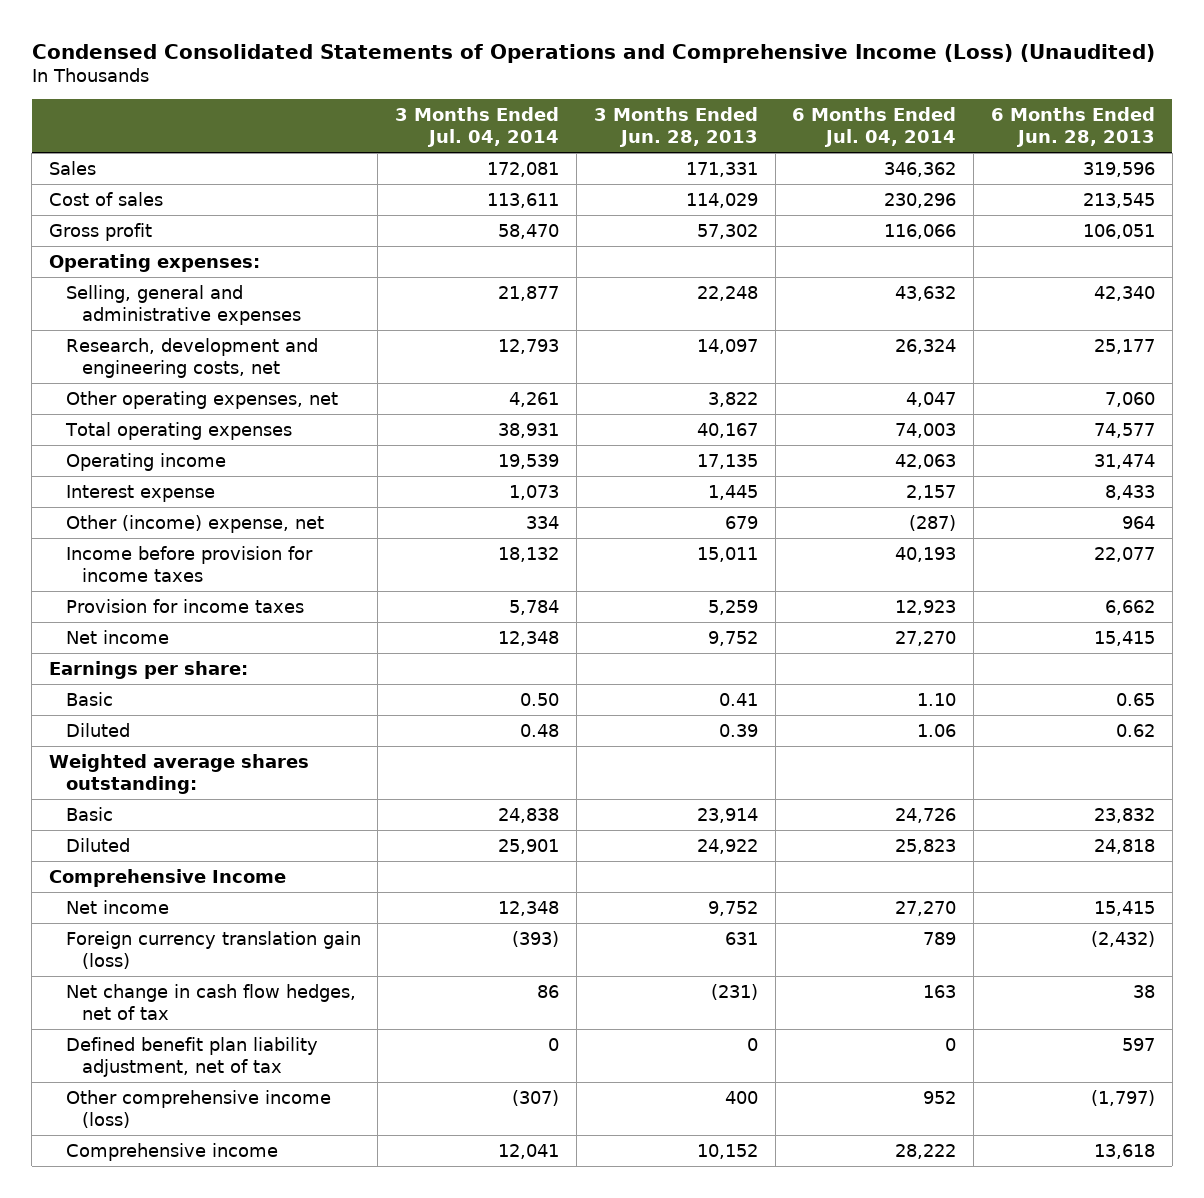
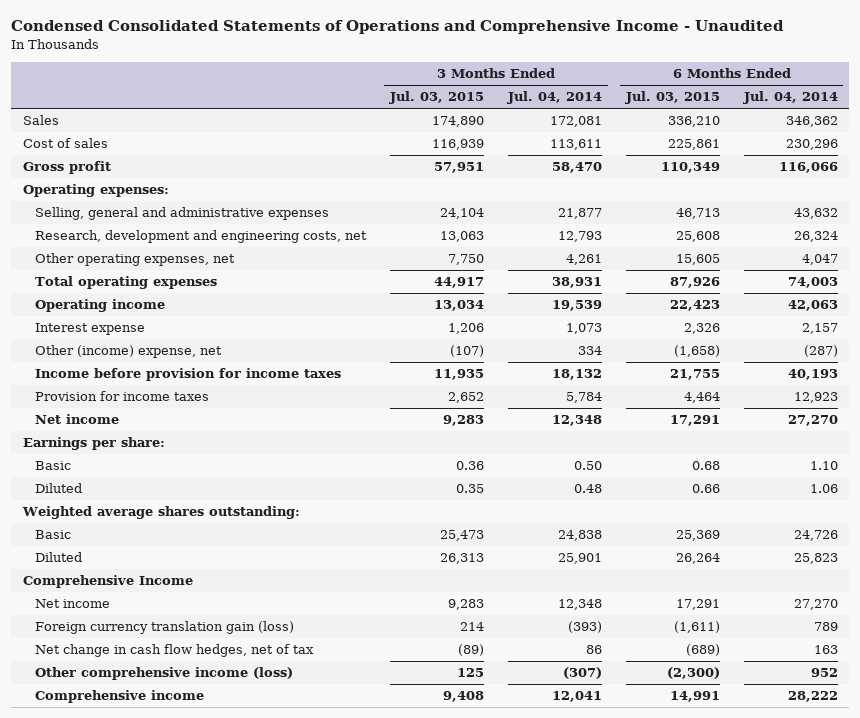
- Condensed Consolidated Statements of Operations and Comprehensive Income (Loss) (Unaudited)
+ Condensed Consolidated Statements of Operations and Comprehensive Income - Unaudited
- | 3 Months Ended Jul. 04, 2014 | 3 Months Ended Jun. 28, 2013 | 6 Months Ended Jul. 04, 2014 | 6 Months Ended Jun. 28, 2013
+ | 3 Months Ended Jul. 03, 2015 | 3 Months Ended Jul. 04, 2014 | 6 Months Ended Jul. 03, 2015 | 6 Months Ended Jul. 04, 2014
- Defined benefit plan liability adjustment, net of tax | 0 | 0 | 0 | 597

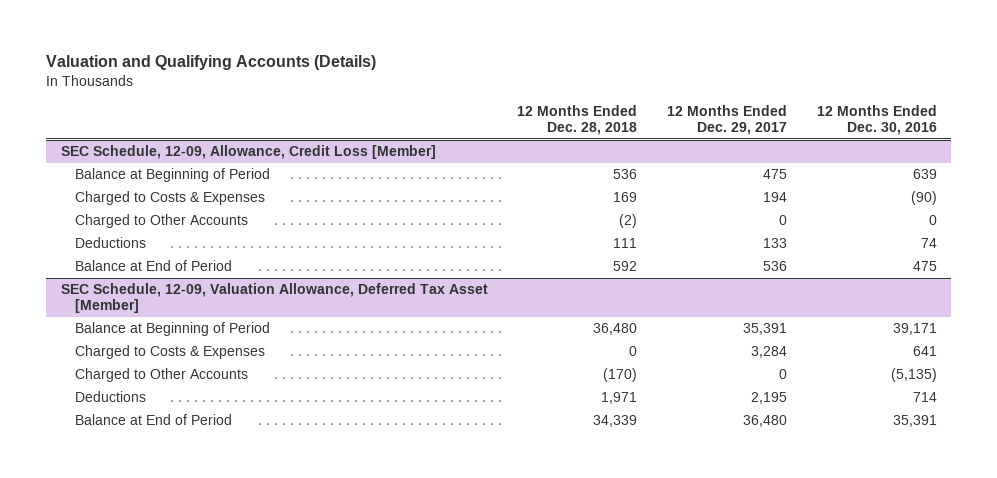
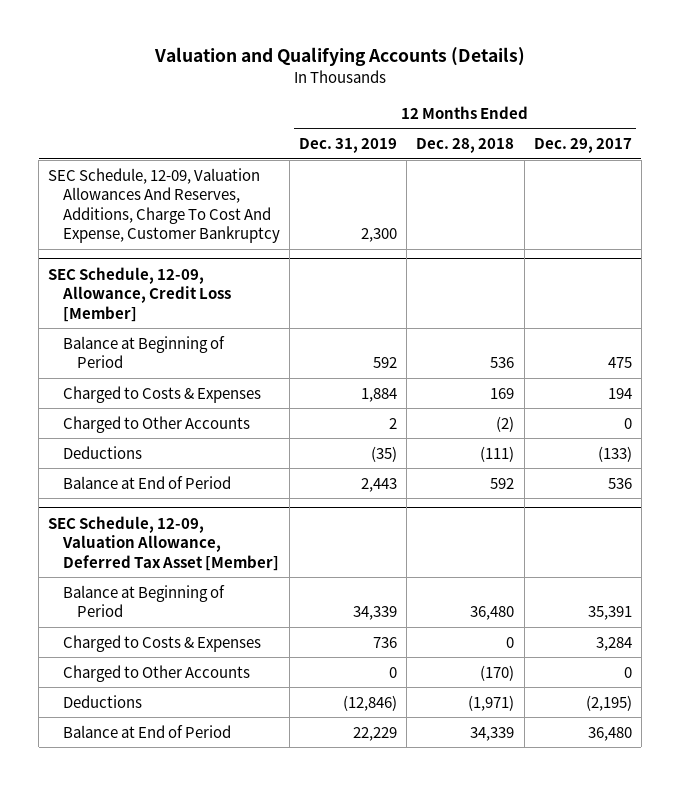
- | 12 Months Ended Dec. 28, 2018 | 12 Months Ended Dec. 29, 2017 | 12 Months Ended Dec. 30, 2016
+ | 12 Months Ended Dec. 31, 2019 | 12 Months Ended Dec. 28, 2018 | 12 Months Ended Dec. 29, 2017
+ SEC Schedule, 12-09, Valuation Allowances And Reserves, Additions, Charge To Cost And Expense, Customer Bankruptcy | 2,300 | |
@ SEC Schedule, 12-09, Allowance, Credit Loss [Member]
- Deductions | 111 | 133 | 74
+ Deductions | (35) | (111) | (133)
@ SEC Schedule, 12-09, Valuation Allowance, Deferred Tax Asset [Member]
- Deductions | 1,971 | 2,195 | 714
+ Deductions | (12,846) | (1,971) | (2,195)

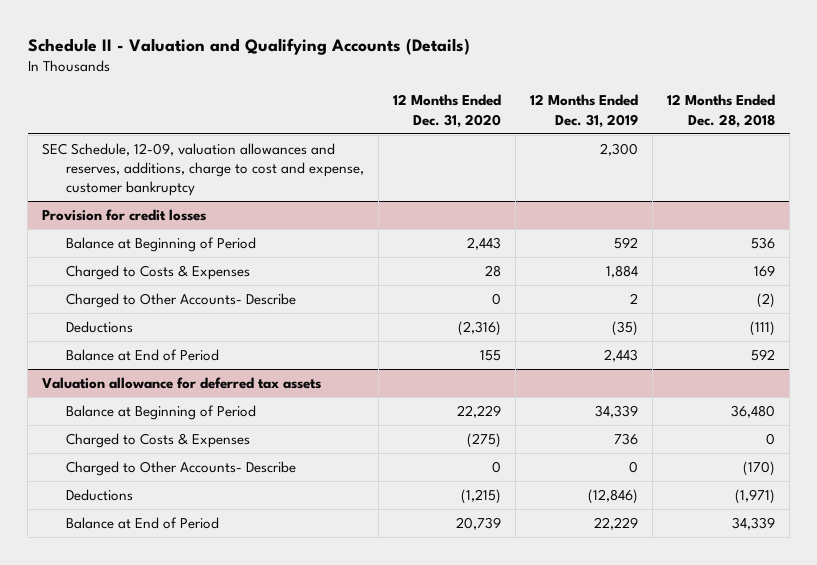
- Valuation and Qualifying Accounts (Details)
+ Schedule II - Valuation and Qualifying Accounts (Details)
- | 12 Months Ended Dec. 31, 2019 | 12 Months Ended Dec. 28, 2018 | 12 Months Ended Dec. 29, 2017
+ | 12 Months Ended Dec. 31, 2020 | 12 Months Ended Dec. 31, 2019 | 12 Months Ended Dec. 28, 2018
- SEC Schedule, 12-09, Valuation Allowances And Reserves, Additions, Charge To Cost And Expense, Customer Bankruptcy | 2,300 | |
- SEC Schedule, 12-09, Allowance, Credit Loss [Member]
+ SEC Schedule, 12-09, valuation allowances and reserves, additions, charge to cost and expense, customer bankruptcy | | 2,300 |
+ Provision for credit losses
- Charged to Other Accounts | 2 | (2) | 0
+ Charged to Other Accounts- Describe | 0 | 2 | (2)
- SEC Schedule, 12-09, Valuation Allowance, Deferred Tax Asset [Member]
+ Valuation allowance for deferred tax assets
- Charged to Other Accounts | 0 | (170) | 0
+ Charged to Other Accounts- Describe | 0 | 0 | (170)

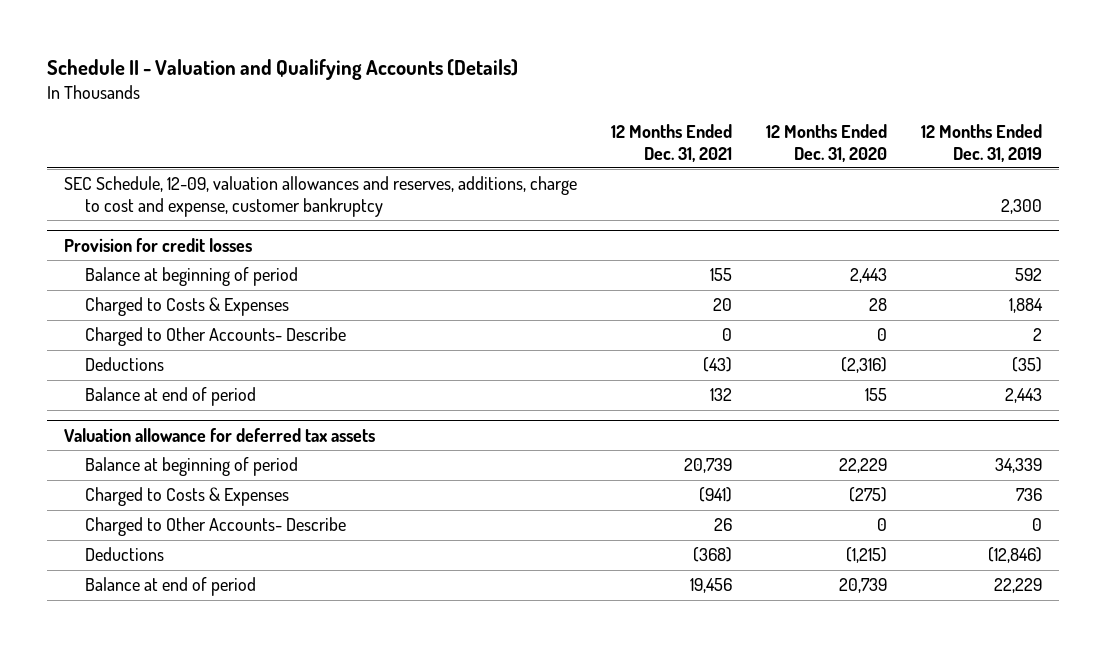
- | 12 Months Ended Dec. 31, 2020 | 12 Months Ended Dec. 31, 2019 | 12 Months Ended Dec. 28, 2018
+ | 12 Months Ended Dec. 31, 2021 | 12 Months Ended Dec. 31, 2020 | 12 Months Ended Dec. 31, 2019
@ Provision for credit losses
- Balance at Beginning of Period | 2,443 | 592 | 536
+ Balance at beginning of period | 155 | 2,443 | 592
- Balance at End of Period | 155 | 2,443 | 592
+ Balance at end of period | 132 | 155 | 2,443
@ Valuation allowance for deferred tax assets
- Balance at Beginning of Period | 22,229 | 34,339 | 36,480
+ Balance at beginning of period | 20,739 | 22,229 | 34,339
- Balance at End of Period | 20,739 | 22,229 | 34,339
+ Balance at end of period | 19,456 | 20,739 | 22,229

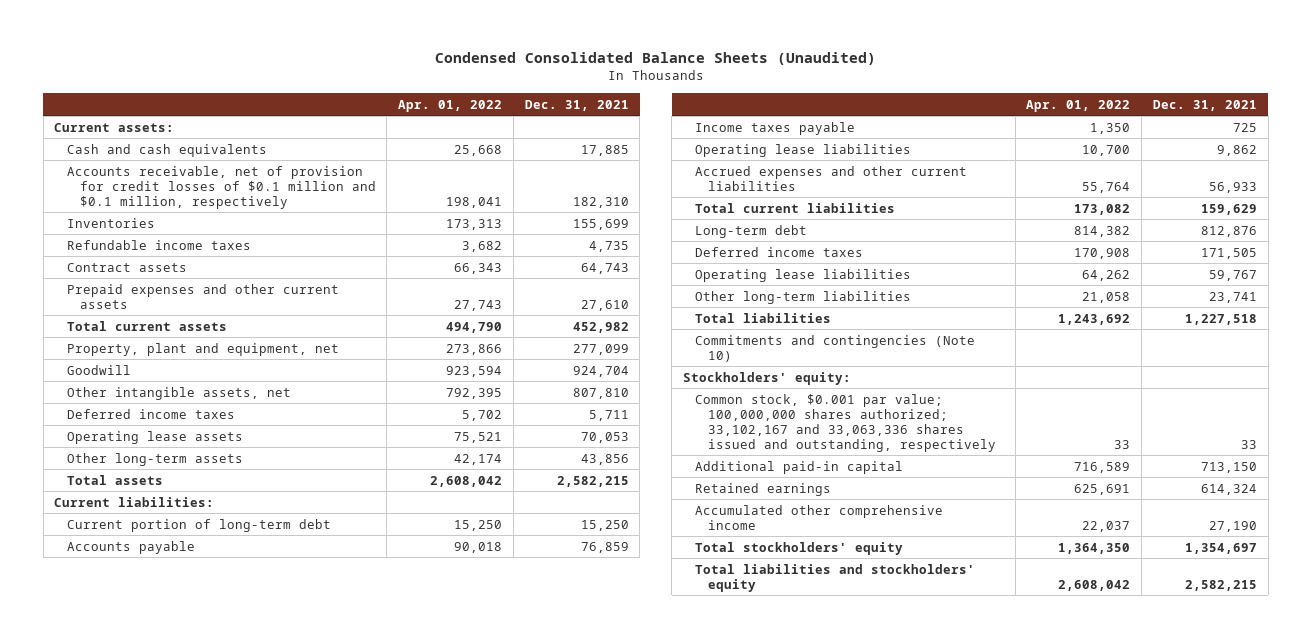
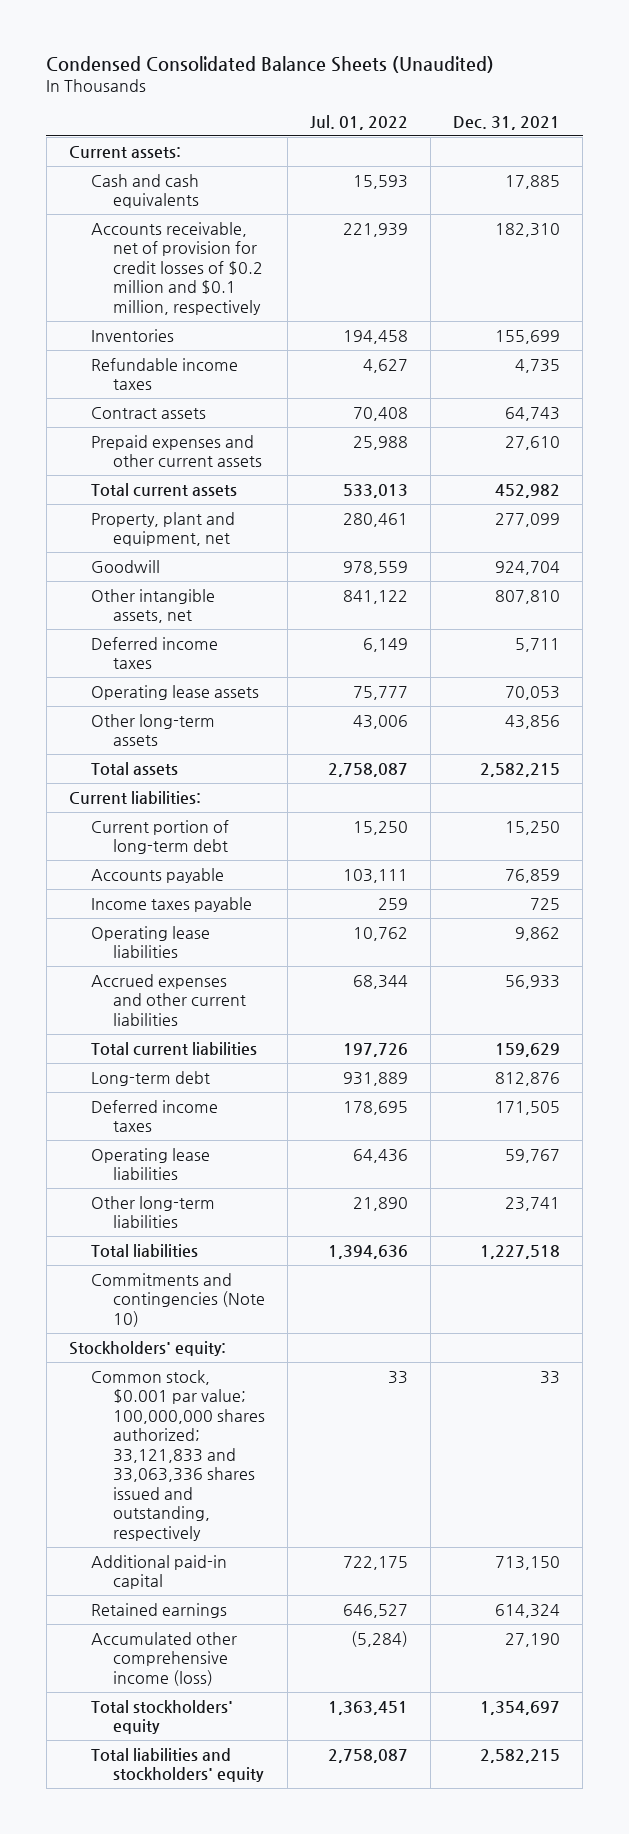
- | Apr. 01, 2022 | Dec. 31, 2021
+ | Jul. 01, 2022 | Dec. 31, 2021
- Accounts receivable, net of provision for credit losses of $0.1 million and $0.1 million, respectively | 198,041 | 182,310
+ Accounts receivable, net of provision for credit losses of $0.2 million and $0.1 million, respectively | 221,939 | 182,310
- Common stock, $0.001 par value; 100,000,000 shares authorized; 33,102,167 and 33,063,336 shares issued and outstanding, respectively | 33 | 33
+ Common stock, $0.001 par value; 100,000,000 shares authorized; 33,121,833 and 33,063,336 shares issued and outstanding, respectively | 33 | 33
- Accumulated other comprehensive income | 22,037 | 27,190
+ Accumulated other comprehensive income (loss) | (5,284) | 27,190

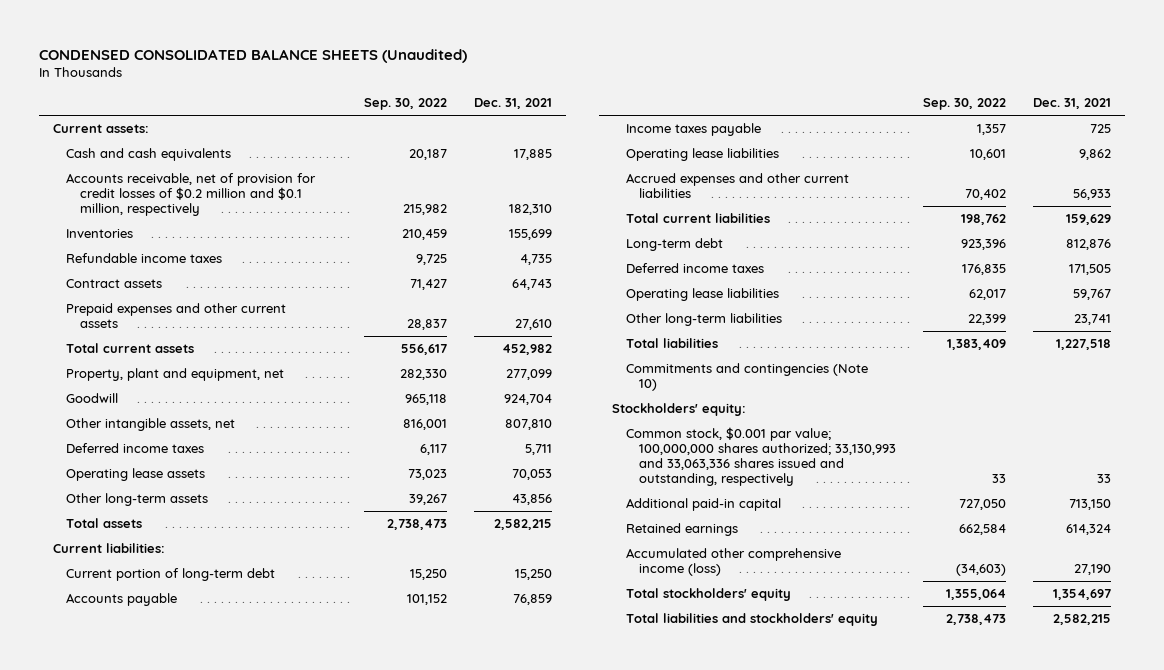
- Condensed Consolidated Balance Sheets (Unaudited)
+ CONDENSED CONSOLIDATED BALANCE SHEETS (Unaudited)
- | Jul. 01, 2022 | Dec. 31, 2021
+ | Sep. 30, 2022 | Dec. 31, 2021
- Common stock, $0.001 par value; 100,000,000 shares authorized; 33,121,833 and 33,063,336 shares issued and outstanding, respectively | 33 | 33
+ Common stock, $0.001 par value; 100,000,000 shares authorized; 33,130,993 and 33,063,336 shares issued and outstanding, respectively | 33 | 33

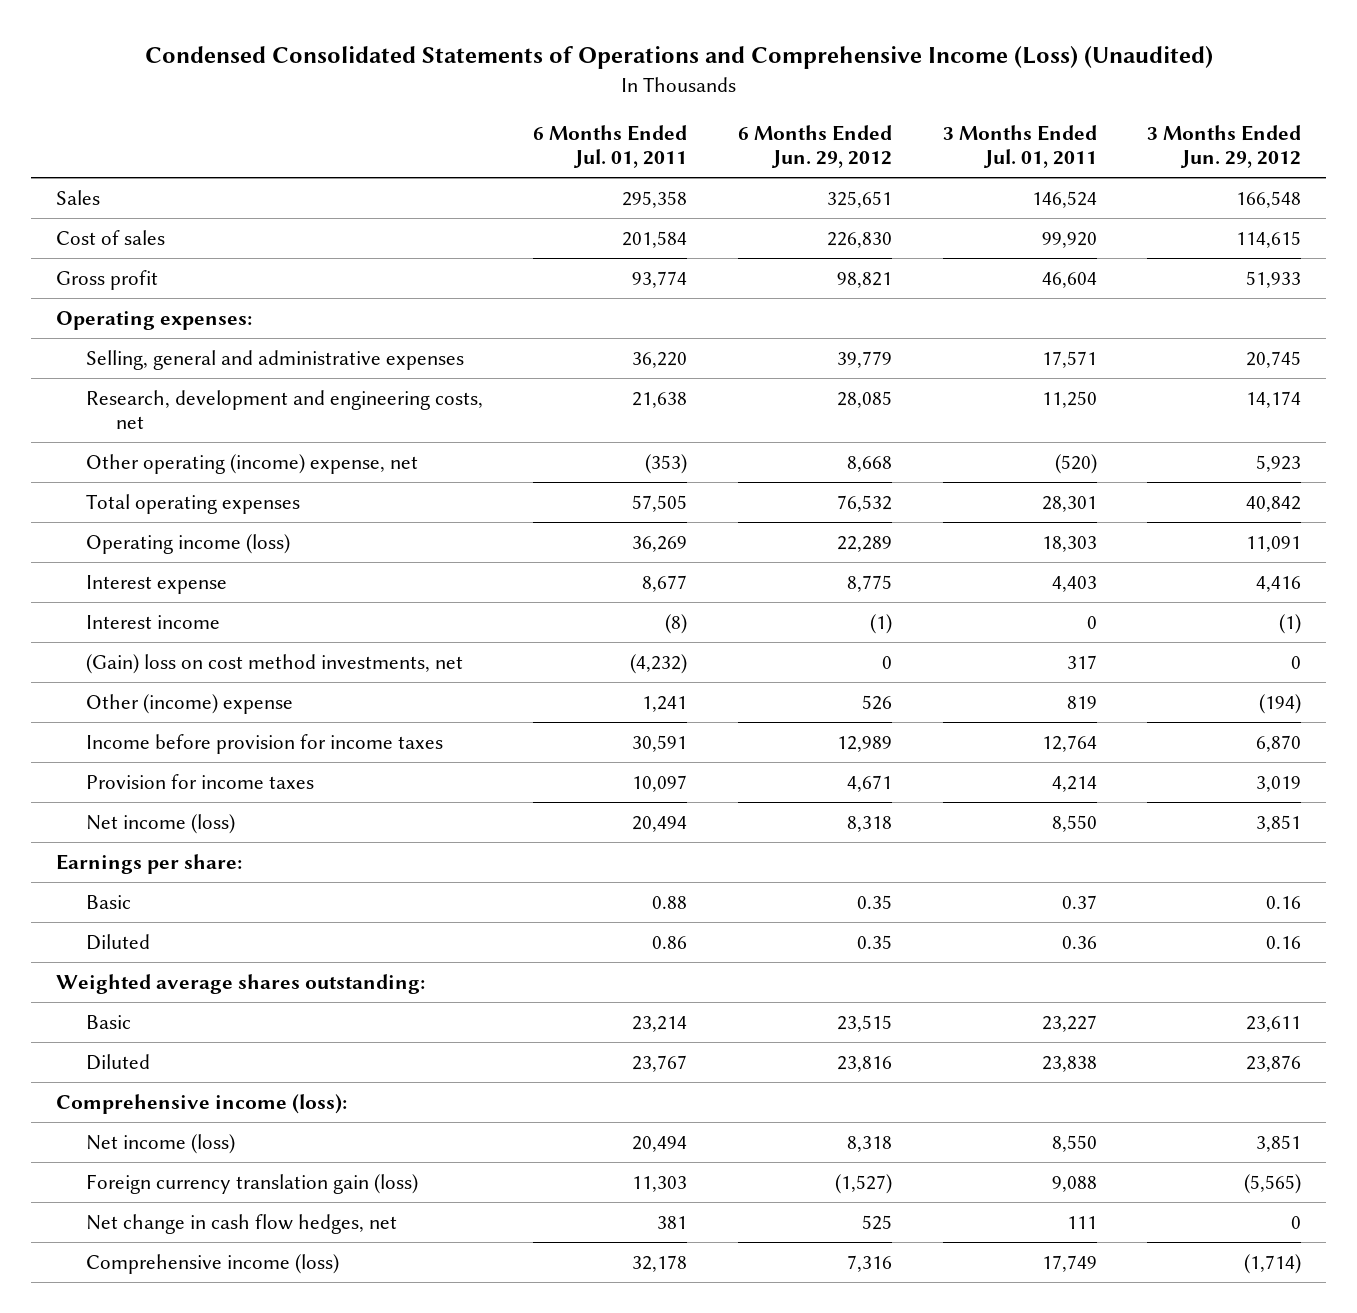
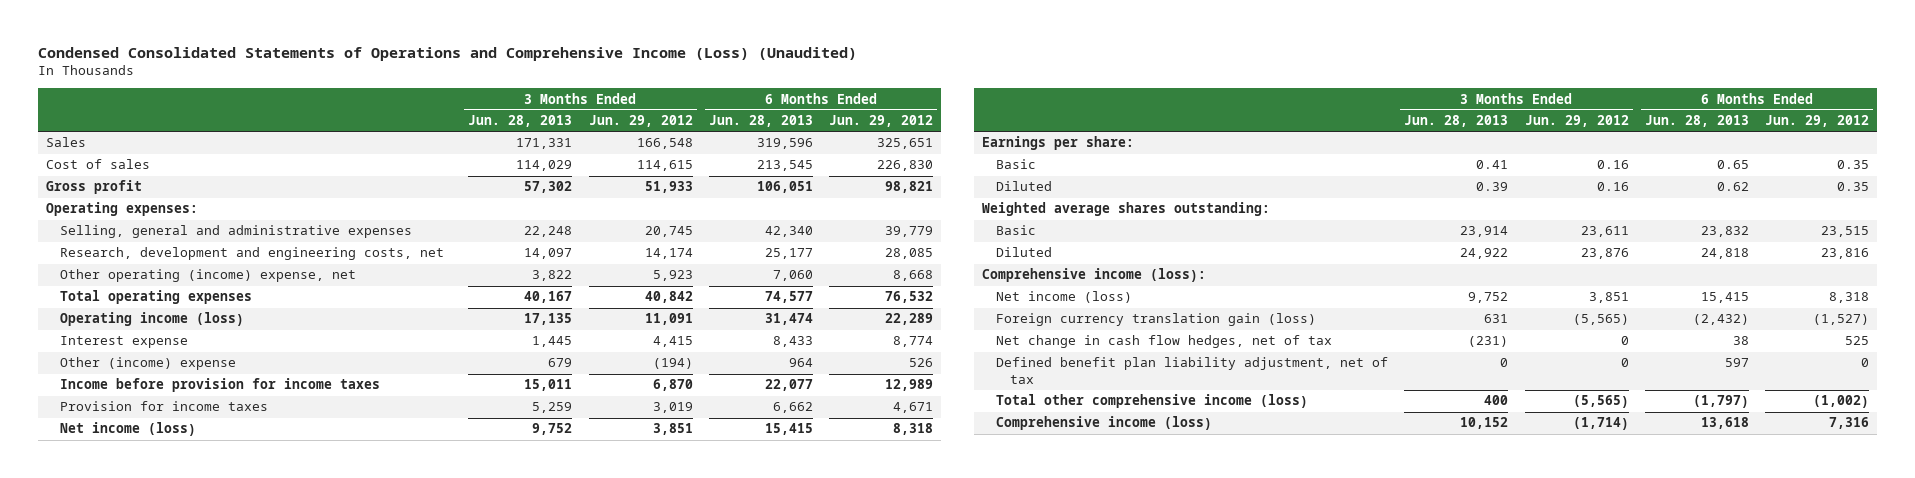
- | 6 Months Ended Jul. 01, 2011 | 6 Months Ended Jun. 29, 2012 | 3 Months Ended Jul. 01, 2011 | 3 Months Ended Jun. 29, 2012
+ | 3 Months Ended Jun. 28, 2013 | 3 Months Ended Jun. 29, 2012 | 6 Months Ended Jun. 28, 2013 | 6 Months Ended Jun. 29, 2012
- Interest expense | 8,677 | 8,775 | 4,403 | 4,416
- Interest income | (8) | (1) | 0 | (1)
- (Gain) loss on cost method investments, net | (4,232) | 0 | 317 | 0
+ Interest expense | 1,445 | 4,415 | 8,433 | 8,774
- Net change in cash flow hedges, net | 381 | 525 | 111 | 0
+ Net change in cash flow hedges, net of tax | (231) | 0 | 38 | 525
+ Defined benefit plan liability adjustment, net of tax | 0 | 0 | 597 | 0
+ Total other comprehensive income (loss) | 400 | (5,565) | (1,797) | (1,002)

